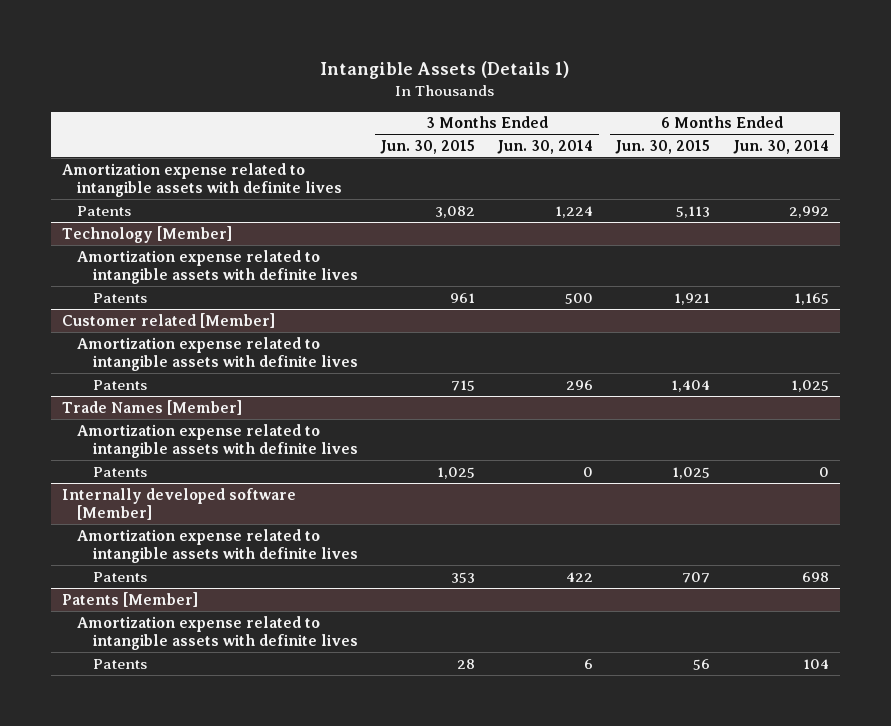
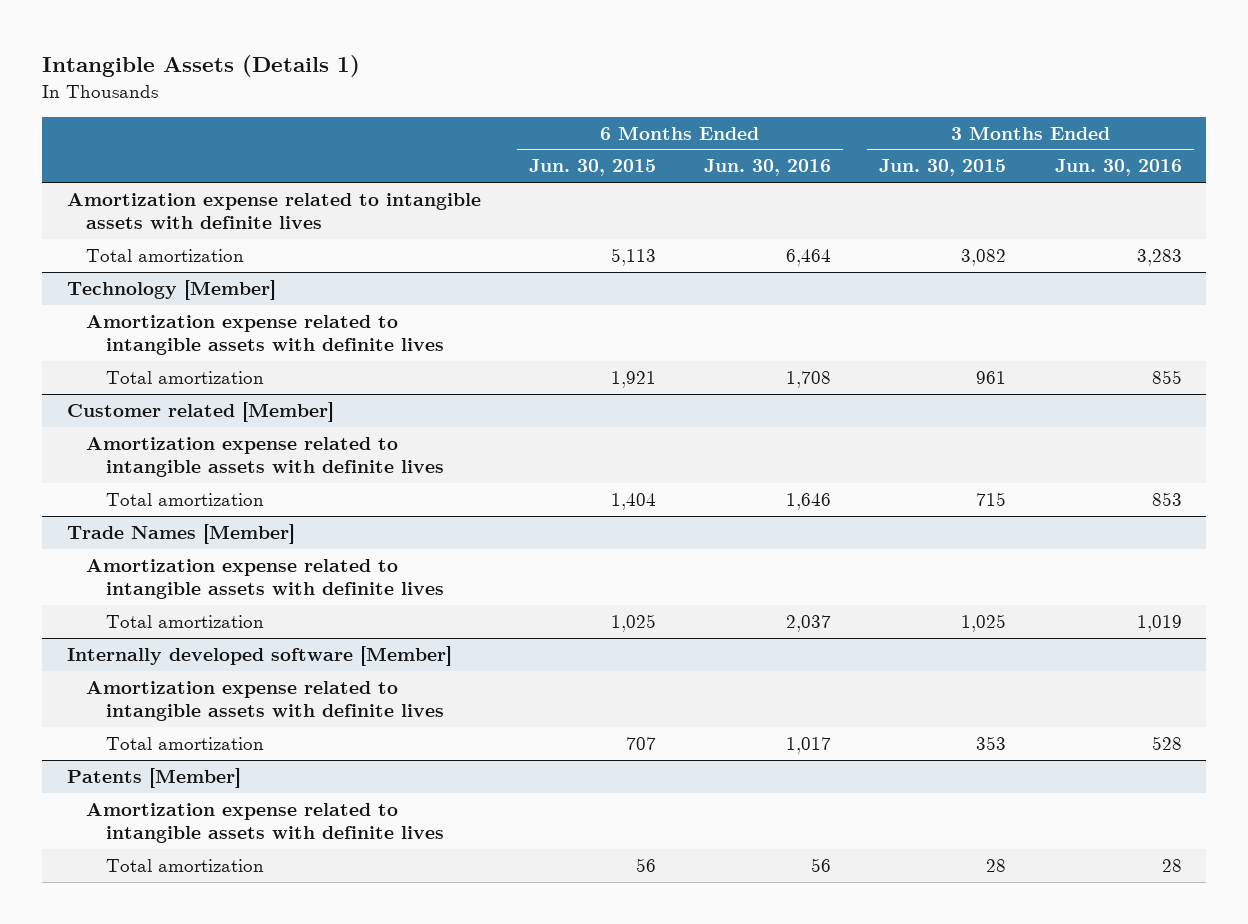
- | 3 Months Ended Jun. 30, 2015 | 3 Months Ended Jun. 30, 2014 | 6 Months Ended Jun. 30, 2015 | 6 Months Ended Jun. 30, 2014
+ | 6 Months Ended Jun. 30, 2015 | 6 Months Ended Jun. 30, 2016 | 3 Months Ended Jun. 30, 2015 | 3 Months Ended Jun. 30, 2016
- Patents | 3,082 | 1,224 | 5,113 | 2,992
+ Total amortization | 5,113 | 6,464 | 3,082 | 3,283
@ Technology [Member]
- Patents | 961 | 500 | 1,921 | 1,165
+ Total amortization | 1,921 | 1,708 | 961 | 855
@ Customer related [Member]
- Patents | 715 | 296 | 1,404 | 1,025
+ Total amortization | 1,404 | 1,646 | 715 | 853
@ Trade Names [Member]
- Patents | 1,025 | 0 | 1,025 | 0
+ Total amortization | 1,025 | 2,037 | 1,025 | 1,019
@ Internally developed software [Member]
- Patents | 353 | 422 | 707 | 698
+ Total amortization | 707 | 1,017 | 353 | 528
@ Patents [Member]
- Patents | 28 | 6 | 56 | 104
+ Total amortization | 56 | 56 | 28 | 28

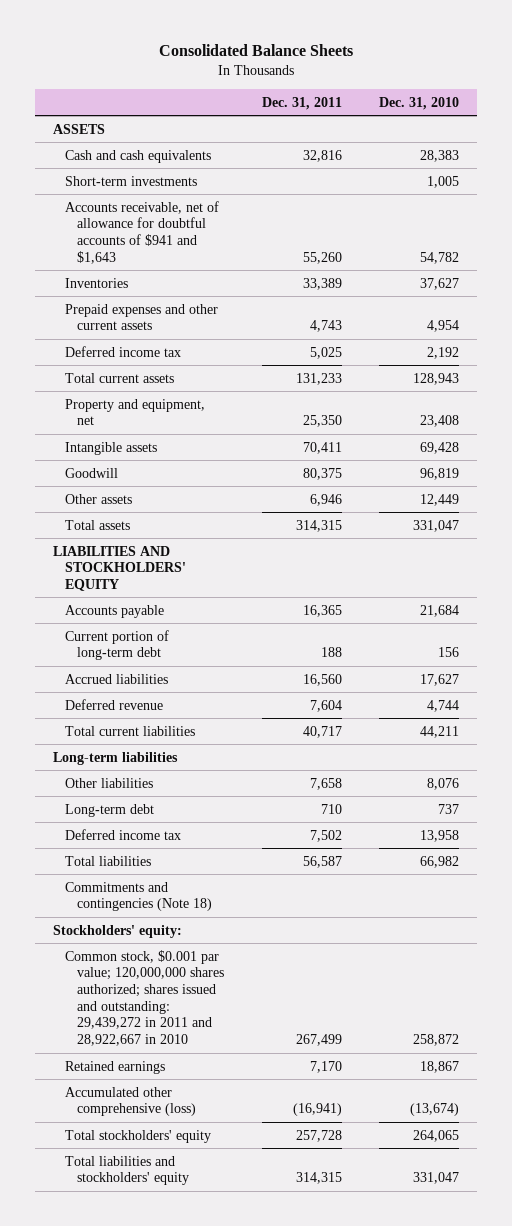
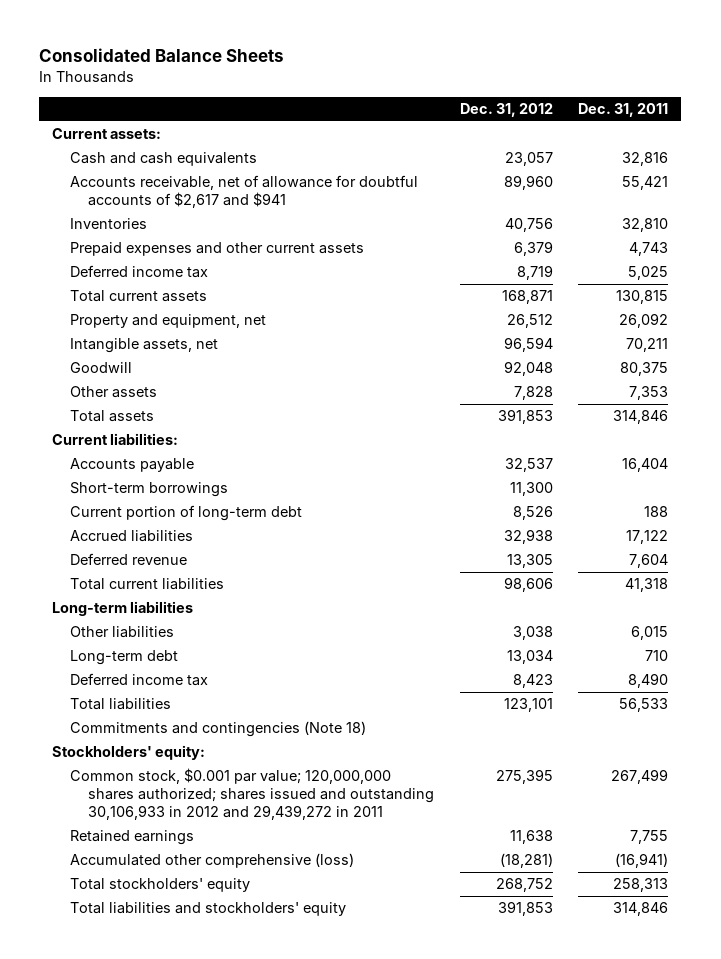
- | Dec. 31, 2011 | Dec. 31, 2010
+ | Dec. 31, 2012 | Dec. 31, 2011
- ASSETS
+ Current assets:
- Short-term investments | | 1,005
- Accounts receivable, net of allowance for doubtful accounts of $941 and $1,643 | 55,260 | 54,782
- Inventories | 33,389 | 37,627
+ Accounts receivable, net of allowance for doubtful accounts of $2,617 and $941 | 89,960 | 55,421
+ Inventories | 40,756 | 32,810
- Total current assets | 131,233 | 128,943
- Property and equipment, net | 25,350 | 23,408
- Intangible assets | 70,411 | 69,428
+ Total current assets | 168,871 | 130,815
+ Property and equipment, net | 26,512 | 26,092
+ Intangible assets, net | 96,594 | 70,211
- Other assets | 6,946 | 12,449
- Total assets | 314,315 | 331,047
- LIABILITIES AND STOCKHOLDERS' EQUITY
- Accounts payable | 16,365 | 21,684
+ Other assets | 7,828 | 7,353
+ Total assets | 391,853 | 314,846
+ Current liabilities:
+ Accounts payable | 32,537 | 16,404
+ Short-term borrowings | 11,300 |
- Accrued liabilities | 16,560 | 17,627
+ Accrued liabilities | 32,938 | 17,122
- Total current liabilities | 40,717 | 44,211
+ Total current liabilities | 98,606 | 41,318
- Other liabilities | 7,658 | 8,076
+ Other liabilities | 3,038 | 6,015
- Deferred income tax | 7,502 | 13,958
- Total liabilities | 56,587 | 66,982
+ Deferred income tax | 8,423 | 8,490
+ Total liabilities | 123,101 | 56,533
- Common stock, $0.001 par value; 120,000,000 shares authorized; shares issued and outstanding: 29,439,272 in 2011 and 28,922,667 in 2010 | 267,499 | 258,872
- Retained earnings | 7,170 | 18,867
+ Common stock, $0.001 par value; 120,000,000 shares authorized; shares issued and outstanding 30,106,933 in 2012 and 29,439,272 in 2011 | 275,395 | 267,499
+ Retained earnings | 11,638 | 7,755
- Total stockholders' equity | 257,728 | 264,065
- Total liabilities and stockholders' equity | 314,315 | 331,047
+ Total stockholders' equity | 268,752 | 258,313
+ Total liabilities and stockholders' equity | 391,853 | 314,846

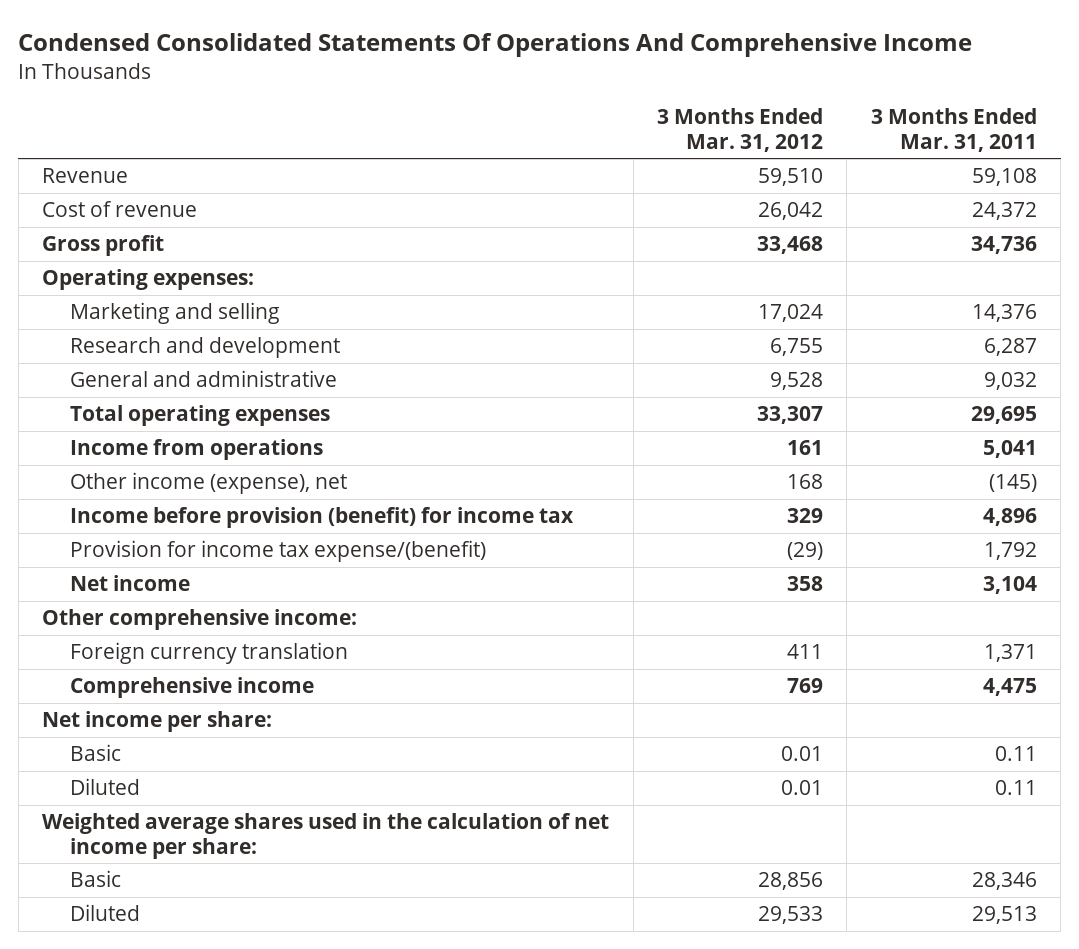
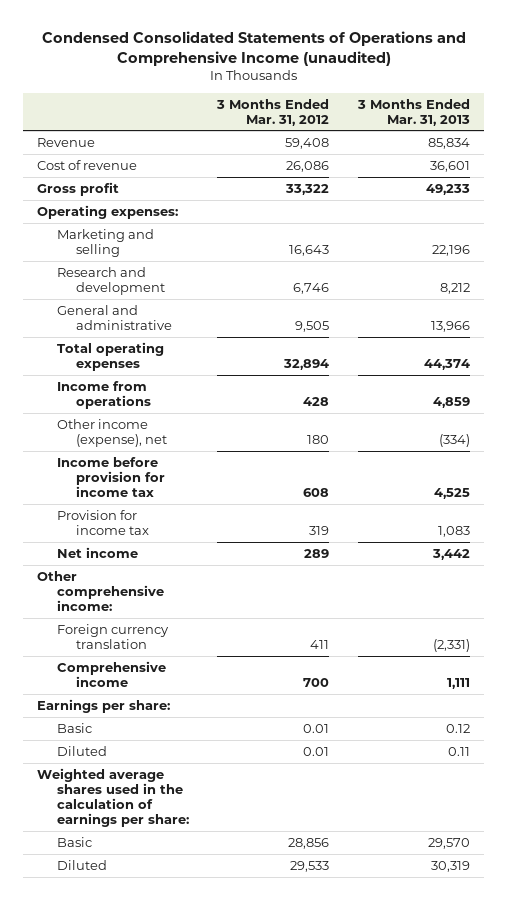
- Condensed Consolidated Statements Of Operations And Comprehensive Income
+ Condensed Consolidated Statements of Operations and Comprehensive Income (unaudited)
- | 3 Months Ended Mar. 31, 2012 | 3 Months Ended Mar. 31, 2011
+ | 3 Months Ended Mar. 31, 2012 | 3 Months Ended Mar. 31, 2013
- Revenue | 59,510 | 59,108
- Cost of revenue | 26,042 | 24,372
- Gross profit | 33,468 | 34,736
+ Revenue | 59,408 | 85,834
+ Cost of revenue | 26,086 | 36,601
+ Gross profit | 33,322 | 49,233
- Marketing and selling | 17,024 | 14,376
- Research and development | 6,755 | 6,287
- General and administrative | 9,528 | 9,032
- Total operating expenses | 33,307 | 29,695
- Income from operations | 161 | 5,041
- Other income (expense), net | 168 | (145)
- Income before provision (benefit) for income tax | 329 | 4,896
- Provision for income tax expense/(benefit) | (29) | 1,792
- Net income | 358 | 3,104
+ Marketing and selling | 16,643 | 22,196
+ Research and development | 6,746 | 8,212
+ General and administrative | 9,505 | 13,966
+ Total operating expenses | 32,894 | 44,374
+ Income from operations | 428 | 4,859
+ Other income (expense), net | 180 | (334)
+ Income before provision for income tax | 608 | 4,525
+ Provision for income tax | 319 | 1,083
+ Net income | 289 | 3,442
- Comprehensive income | 769 | 4,475
- Net income per share:
+ Comprehensive income | 700 | 1,111
+ Earnings per share:
- Weighted average shares used in the calculation of net income per share:
+ Weighted average shares used in the calculation of earnings per share:

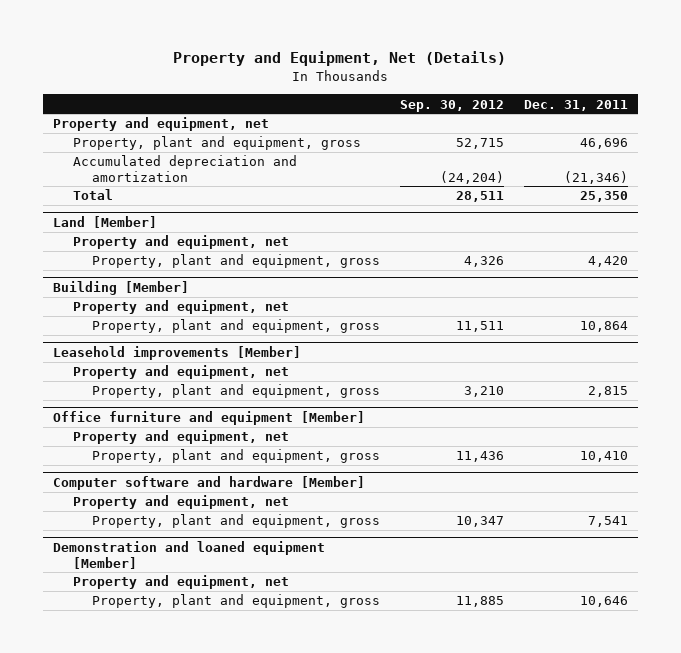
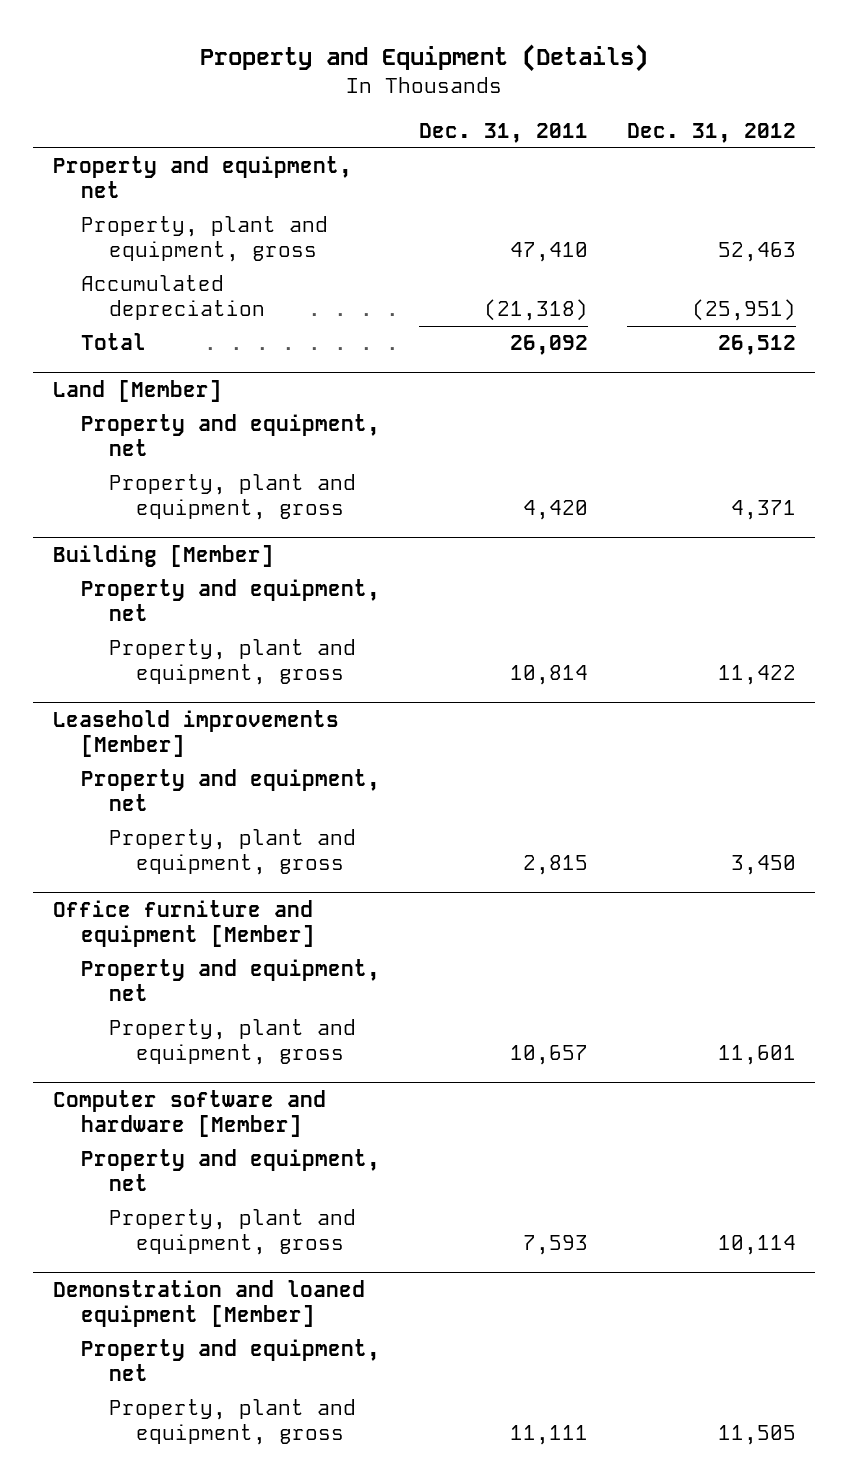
- Property and Equipment, Net (Details)
+ Property and Equipment (Details)
- | Sep. 30, 2012 | Dec. 31, 2011
+ | Dec. 31, 2011 | Dec. 31, 2012
- Property, plant and equipment, gross | 52,715 | 46,696
- Accumulated depreciation and amortization | (24,204) | (21,346)
- Total | 28,511 | 25,350
+ Property, plant and equipment, gross | 47,410 | 52,463
+ Accumulated depreciation | (21,318) | (25,951)
+ Total | 26,092 | 26,512
@ Building [Member]
- Property, plant and equipment, gross | 11,511 | 10,864
+ Property, plant and equipment, gross | 10,814 | 11,422
@ Office furniture and equipment [Member]
- Property, plant and equipment, gross | 11,436 | 10,410
+ Property, plant and equipment, gross | 10,657 | 11,601
@ Computer software and hardware [Member]
- Property, plant and equipment, gross | 10,347 | 7,541
+ Property, plant and equipment, gross | 7,593 | 10,114
@ Demonstration and loaned equipment [Member]
- Property, plant and equipment, gross | 11,885 | 10,646
+ Property, plant and equipment, gross | 11,111 | 11,505

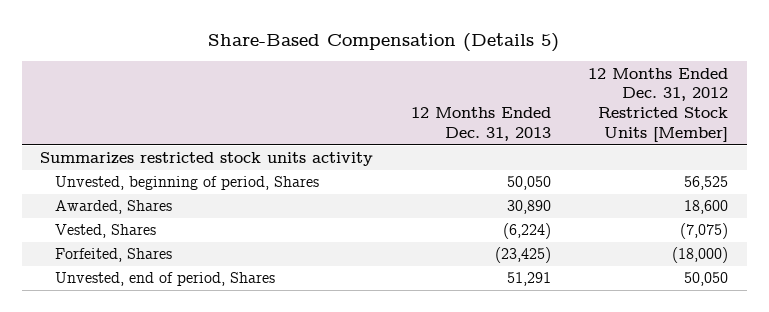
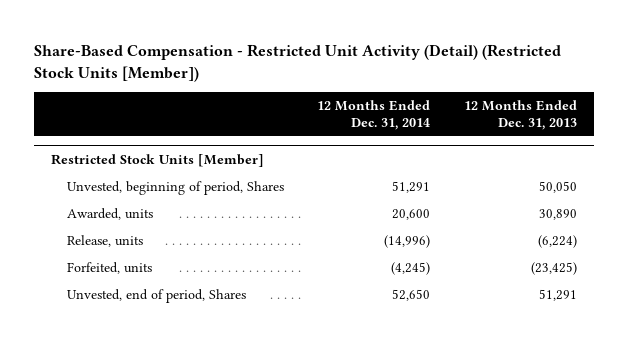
- Share-Based Compensation (Details 5)
+ Share-Based Compensation - Restricted Unit Activity (Detail) (Restricted Stock Units [Member])
- | 12 Months Ended Dec. 31, 2013 | 12 Months Ended Dec. 31, 2012 Restricted Stock Units [Member]
+ | 12 Months Ended Dec. 31, 2014 | 12 Months Ended Dec. 31, 2013
- Summarizes restricted stock units activity
+ Restricted Stock Units [Member]
- Awarded, Shares | 30,890 | 18,600
- Vested, Shares | (6,224) | (7,075)
- Forfeited, Shares | (23,425) | (18,000)
+ Awarded, units | 20,600 | 30,890
+ Release, units | (14,996) | (6,224)
+ Forfeited, units | (4,245) | (23,425)

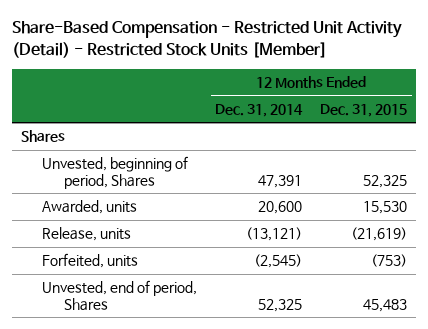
- Share-Based Compensation - Restricted Unit Activity (Detail) (Restricted Stock Units [Member])
+ Share-Based Compensation - Restricted Unit Activity (Detail) - Restricted Stock Units [Member]
- | 12 Months Ended Dec. 31, 2014 | 12 Months Ended Dec. 31, 2013
+ | 12 Months Ended Dec. 31, 2014 | 12 Months Ended Dec. 31, 2015
- Restricted Stock Units [Member]
- Unvested, beginning of period, Shares | 51,291 | 50,050
+ Shares
+ Unvested, beginning of period, Shares | 47,391 | 52,325
- Release, units | (14,996) | (6,224)
- Forfeited, units | (4,245) | (23,425)
- Unvested, end of period, Shares | 52,650 | 51,291
+ Release, units | (13,121) | (21,619)
+ Forfeited, units | (2,545) | (753)
+ Unvested, end of period, Shares | 52,325 | 45,483

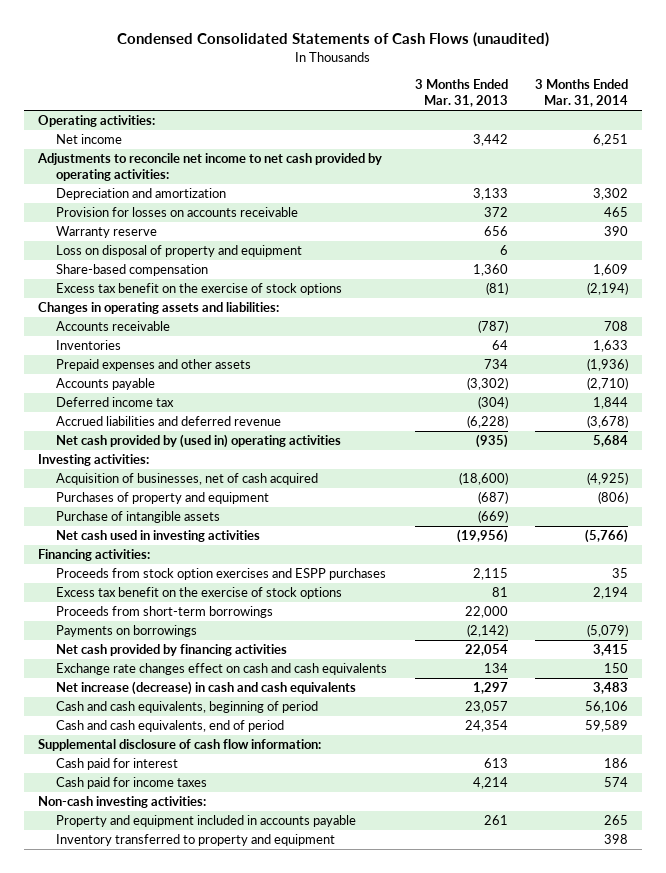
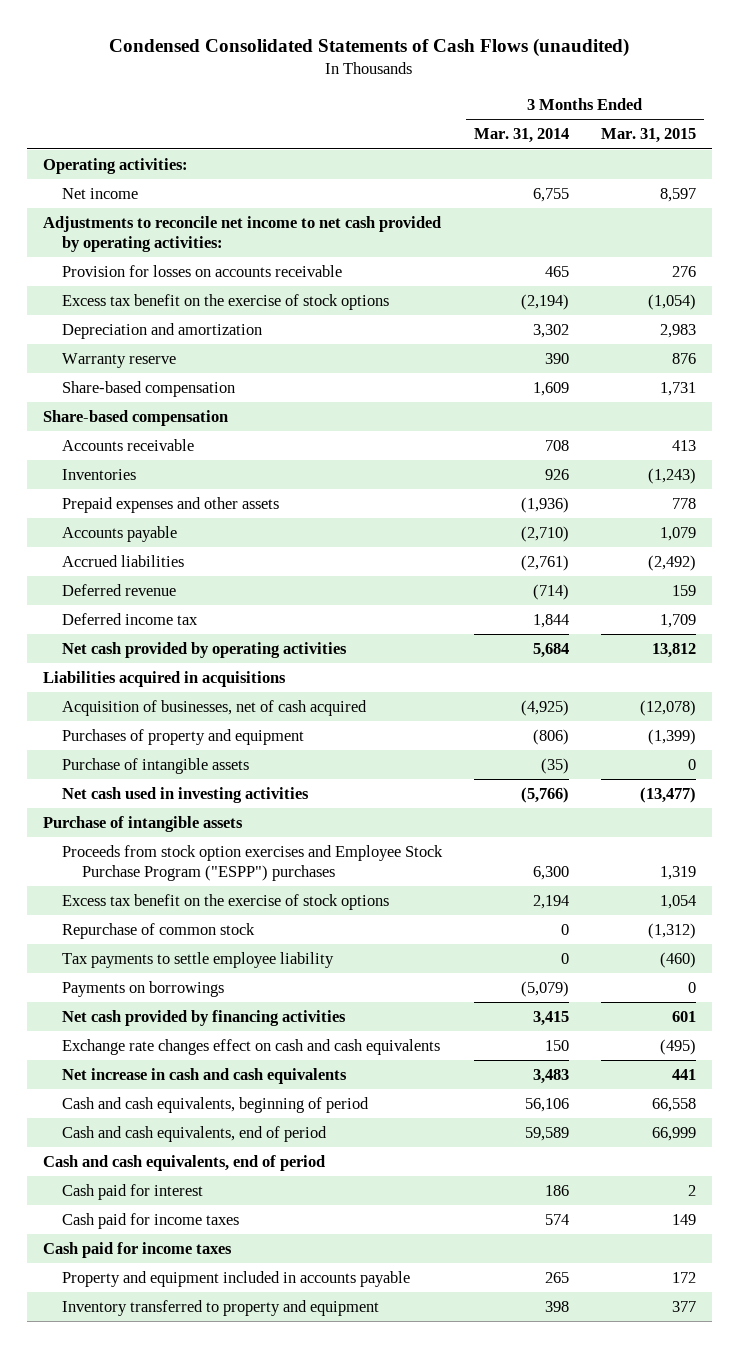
- | 3 Months Ended Mar. 31, 2013 | 3 Months Ended Mar. 31, 2014
+ | 3 Months Ended Mar. 31, 2014 | 3 Months Ended Mar. 31, 2015
- Net income | 3,442 | 6,251
+ Net income | 6,755 | 8,597
moved up: Excess tax benefit on the exercise of stock options | (2,194) | (1,054)
moved down: Depreciation and amortization | 3,302 | 2,983
- Loss on disposal of property and equipment | 6 |
- Changes in operating assets and liabilities:
+ Share-based compensation
- Inventories | 64 | 1,633
+ Inventories | 926 | (1,243)
+ Accrued liabilities | (2,761) | (2,492)
+ Deferred revenue | (714) | 159
- Accrued liabilities and deferred revenue | (6,228) | (3,678)
- Net cash provided by (used in) operating activities | (935) | 5,684
- Investing activities:
+ Net cash provided by operating activities | 5,684 | 13,812
+ Liabilities acquired in acquisitions
+ Purchase of intangible assets | (35) | 0
- Financing activities:
- Proceeds from stock option exercises and ESPP purchases | 2,115 | 35
moved down: Purchase of intangible assets
+ Proceeds from stock option exercises and Employee Stock Purchase Program ("ESPP") purchases | 6,300 | 1,319
- Proceeds from short-term borrowings | 22,000 |
+ Repurchase of common stock | 0 | (1,312)
+ Tax payments to settle employee liability | 0 | (460)
- Net increase (decrease) in cash and cash equivalents | 1,297 | 3,483
+ Net increase in cash and cash equivalents | 3,483 | 441
- Supplemental disclosure of cash flow information:
+ Cash and cash equivalents, end of period
- Non-cash investing activities:
+ Cash paid for income taxes

